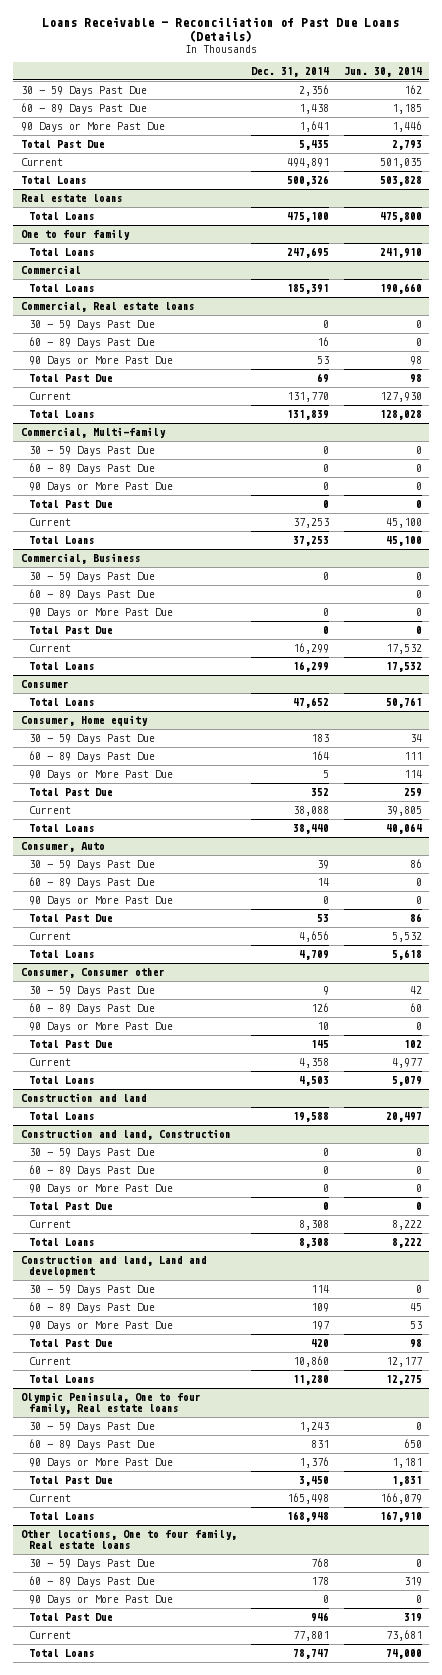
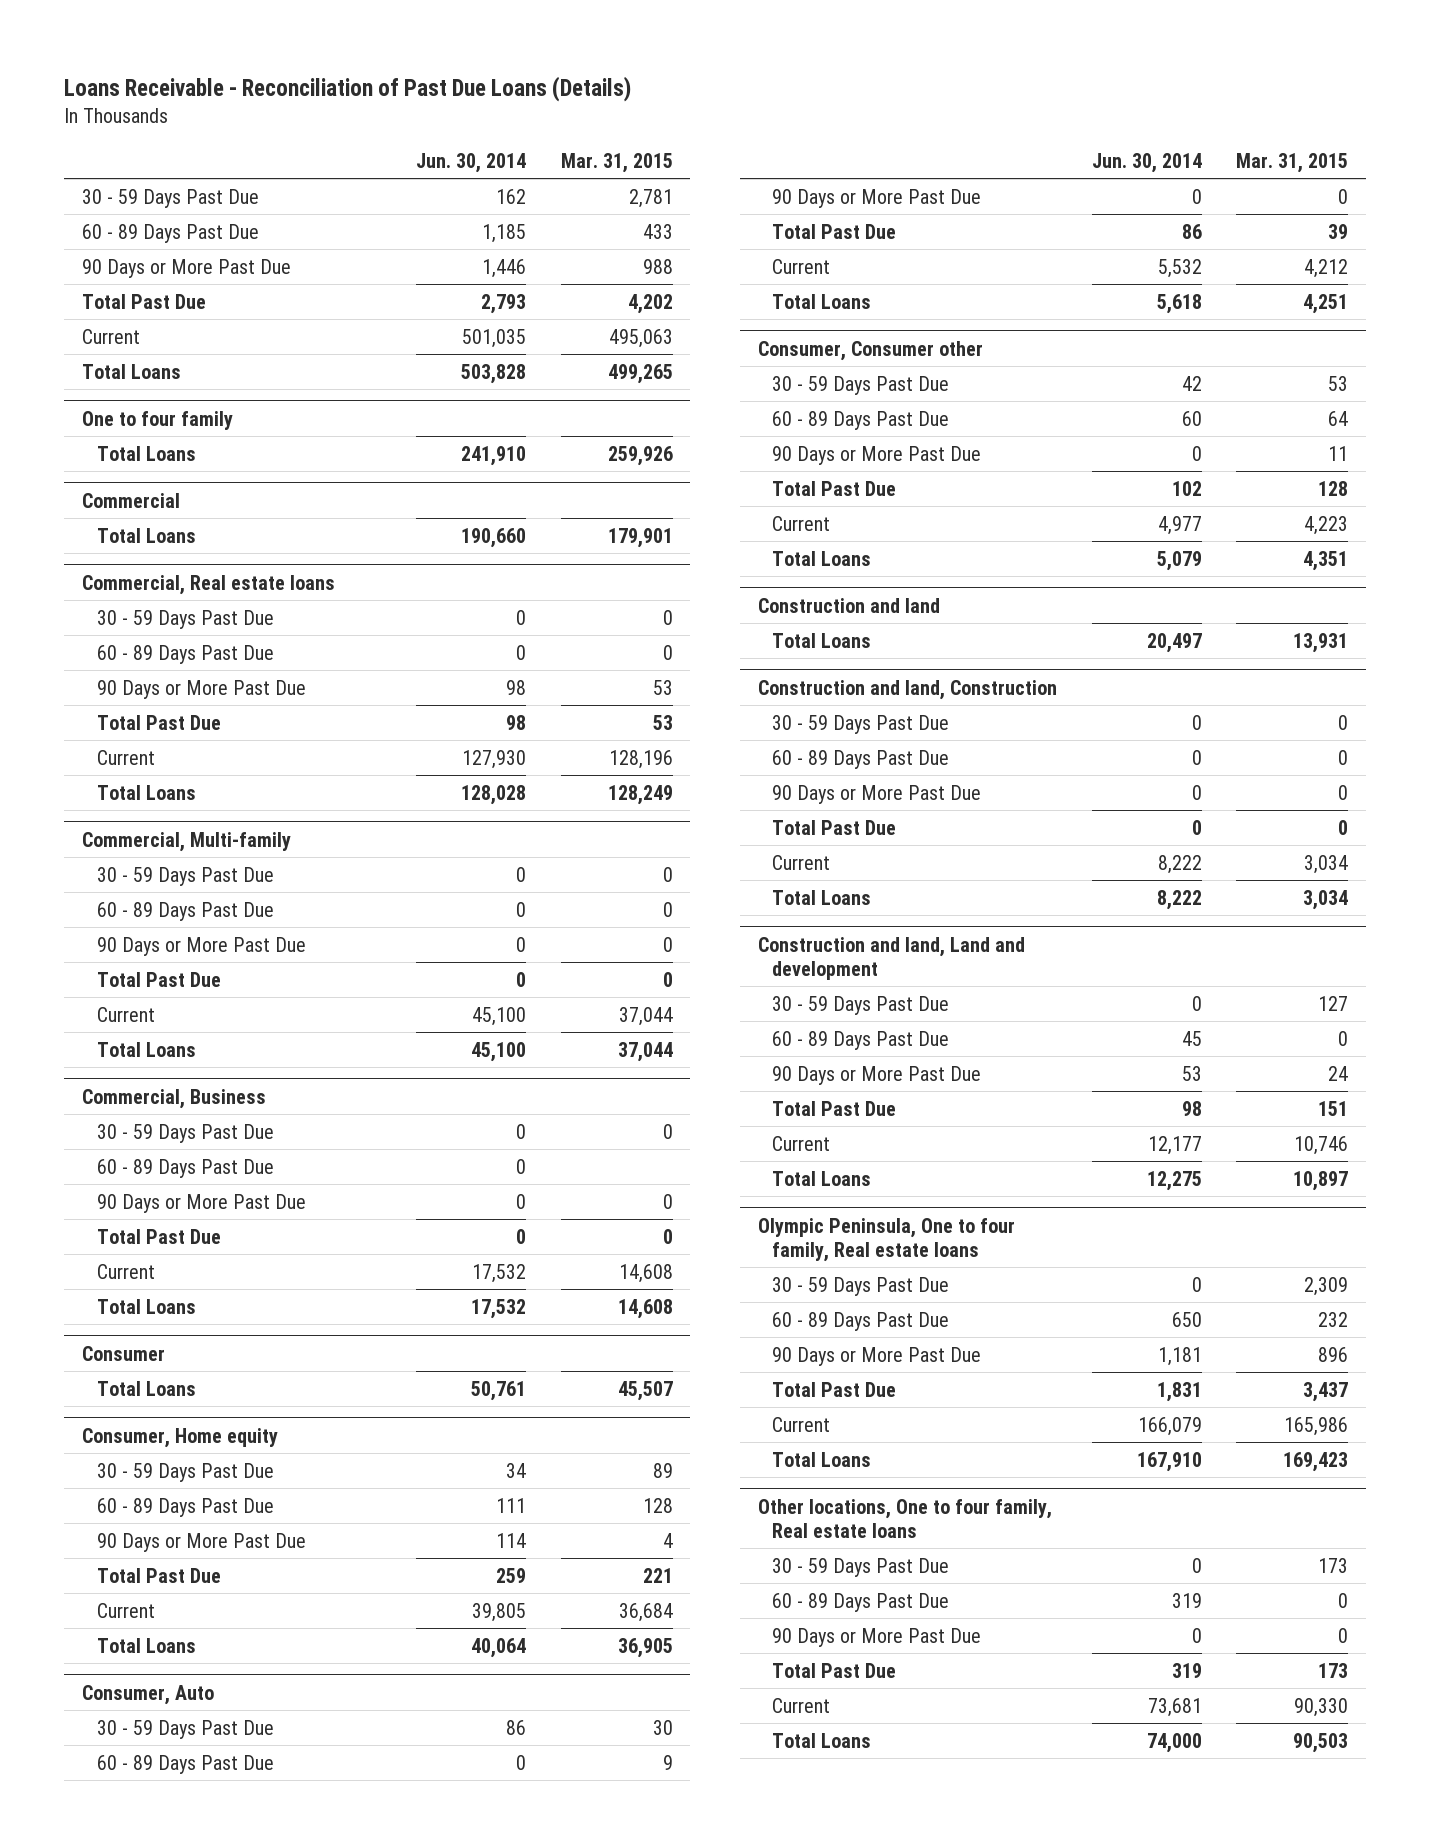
- | Dec. 31, 2014 | Jun. 30, 2014
+ | Jun. 30, 2014 | Mar. 31, 2015
- Real estate loans
- Total Loans | 475,100 | 475,800

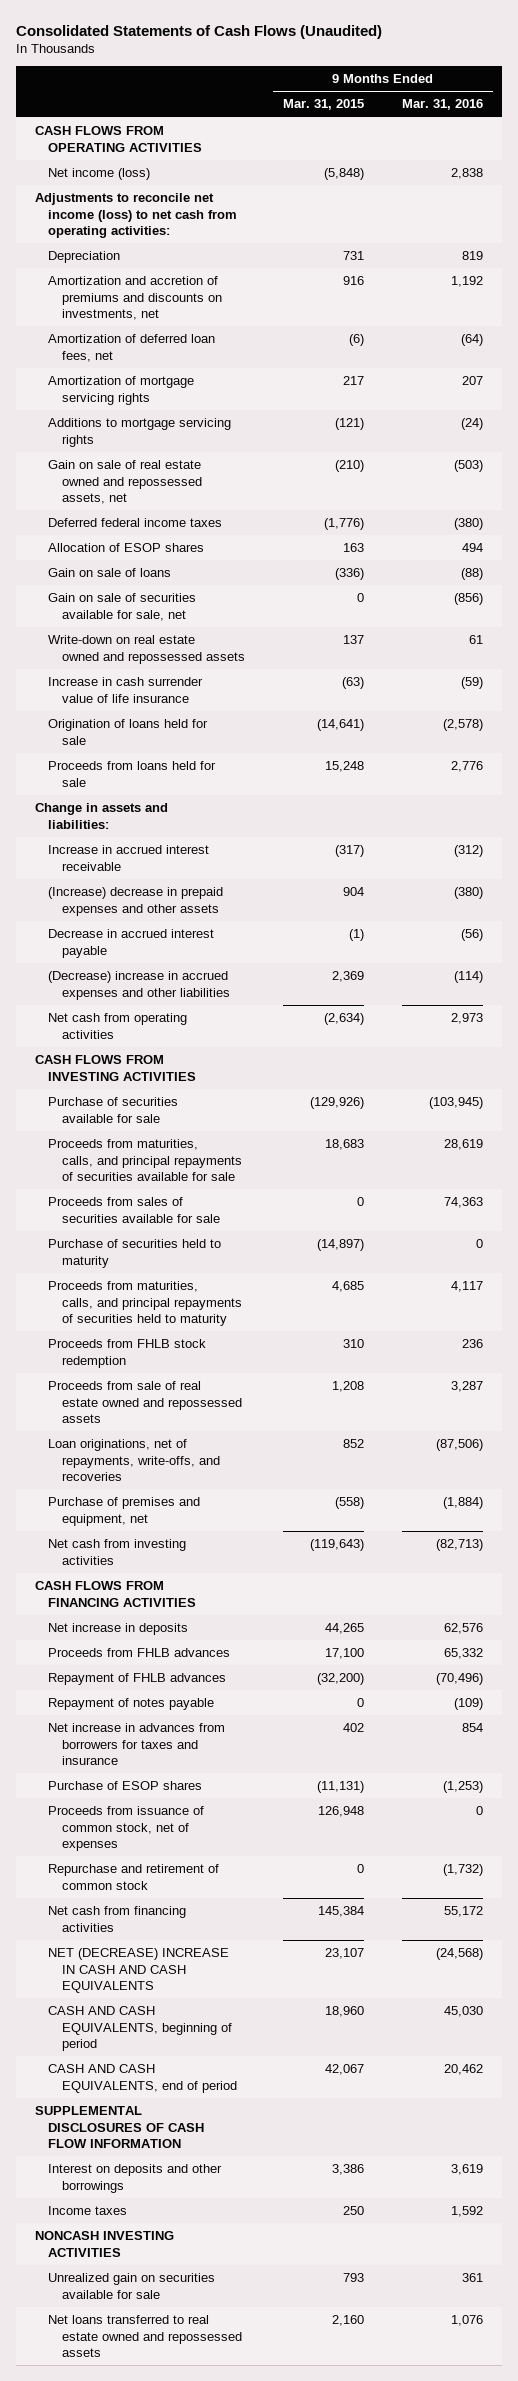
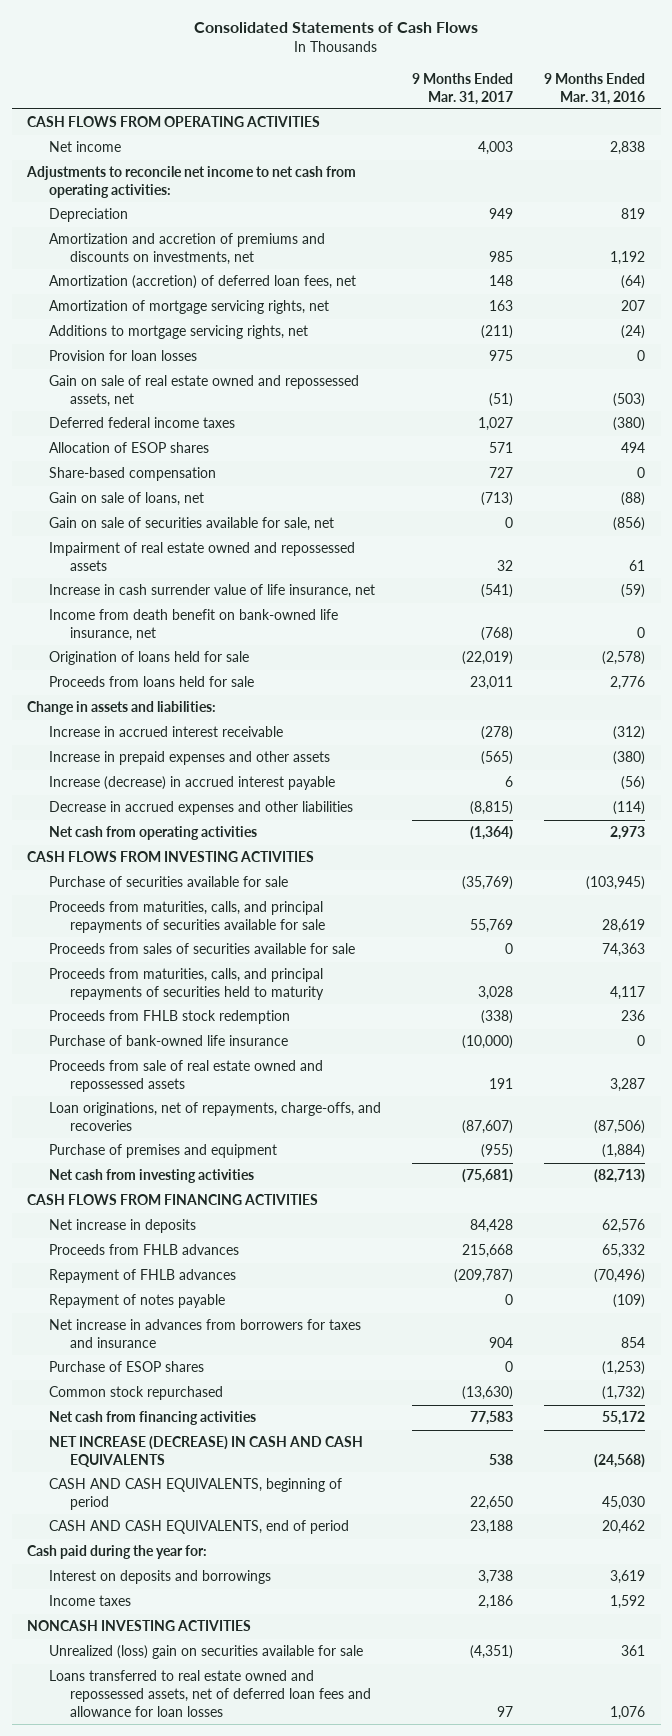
- Consolidated Statements of Cash Flows (Unaudited)
+ Consolidated Statements of Cash Flows
- | 9 Months Ended Mar. 31, 2015 | 9 Months Ended Mar. 31, 2016
+ | 9 Months Ended Mar. 31, 2017 | 9 Months Ended Mar. 31, 2016
- Net income (loss) | (5,848) | 2,838
- Adjustments to reconcile net income (loss) to net cash from operating activities:
+ Net income | 4,003 | 2,838
+ Adjustments to reconcile net income to net cash from operating activities:
- Amortization of deferred loan fees, net | (6) | (64)
- Amortization of mortgage servicing rights | 217 | 207
- Additions to mortgage servicing rights | (121) | (24)
+ Amortization (accretion) of deferred loan fees, net | 148 | (64)
+ Amortization of mortgage servicing rights, net | 163 | 207
+ Additions to mortgage servicing rights, net | (211) | (24)
+ Provision for loan losses | 975 | 0
- Gain on sale of loans | (336) | (88)
+ Share-based compensation | 727 | 0
+ Gain on sale of loans, net | (713) | (88)
- Write-down on real estate owned and repossessed assets | 137 | 61
- Increase in cash surrender value of life insurance | (63) | (59)
+ Impairment of real estate owned and repossessed assets | 32 | 61
+ Increase in cash surrender value of life insurance, net | (541) | (59)
+ Income from death benefit on bank-owned life insurance, net | (768) | 0
- (Increase) decrease in prepaid expenses and other assets | 904 | (380)
- Decrease in accrued interest payable | (1) | (56)
- (Decrease) increase in accrued expenses and other liabilities | 2,369 | (114)
+ Increase in prepaid expenses and other assets | (565) | (380)
+ Increase (decrease) in accrued interest payable | 6 | (56)
+ Decrease in accrued expenses and other liabilities | (8,815) | (114)
- Purchase of securities held to maturity | (14,897) | 0
+ Purchase of bank-owned life insurance | (10,000) | 0
- Loan originations, net of repayments, write-offs, and recoveries | 852 | (87,506)
- Purchase of premises and equipment, net | (558) | (1,884)
+ Loan originations, net of repayments, charge-offs, and recoveries | (87,607) | (87,506)
+ Purchase of premises and equipment | (955) | (1,884)
- Proceeds from issuance of common stock, net of expenses | 126,948 | 0
- Repurchase and retirement of common stock | 0 | (1,732)
+ Common stock repurchased | (13,630) | (1,732)
- NET (DECREASE) INCREASE IN CASH AND CASH EQUIVALENTS | 23,107 | (24,568)
+ NET INCREASE (DECREASE) IN CASH AND CASH EQUIVALENTS | 538 | (24,568)
- SUPPLEMENTAL DISCLOSURES OF CASH FLOW INFORMATION
- Interest on deposits and other borrowings | 3,386 | 3,619
+ Cash paid during the year for:
+ Interest on deposits and borrowings | 3,738 | 3,619
- Unrealized gain on securities available for sale | 793 | 361
- Net loans transferred to real estate owned and repossessed assets | 2,160 | 1,076
+ Unrealized (loss) gain on securities available for sale | (4,351) | 361
+ Loans transferred to real estate owned and repossessed assets, net of deferred loan fees and allowance for loan losses | 97 | 1,076

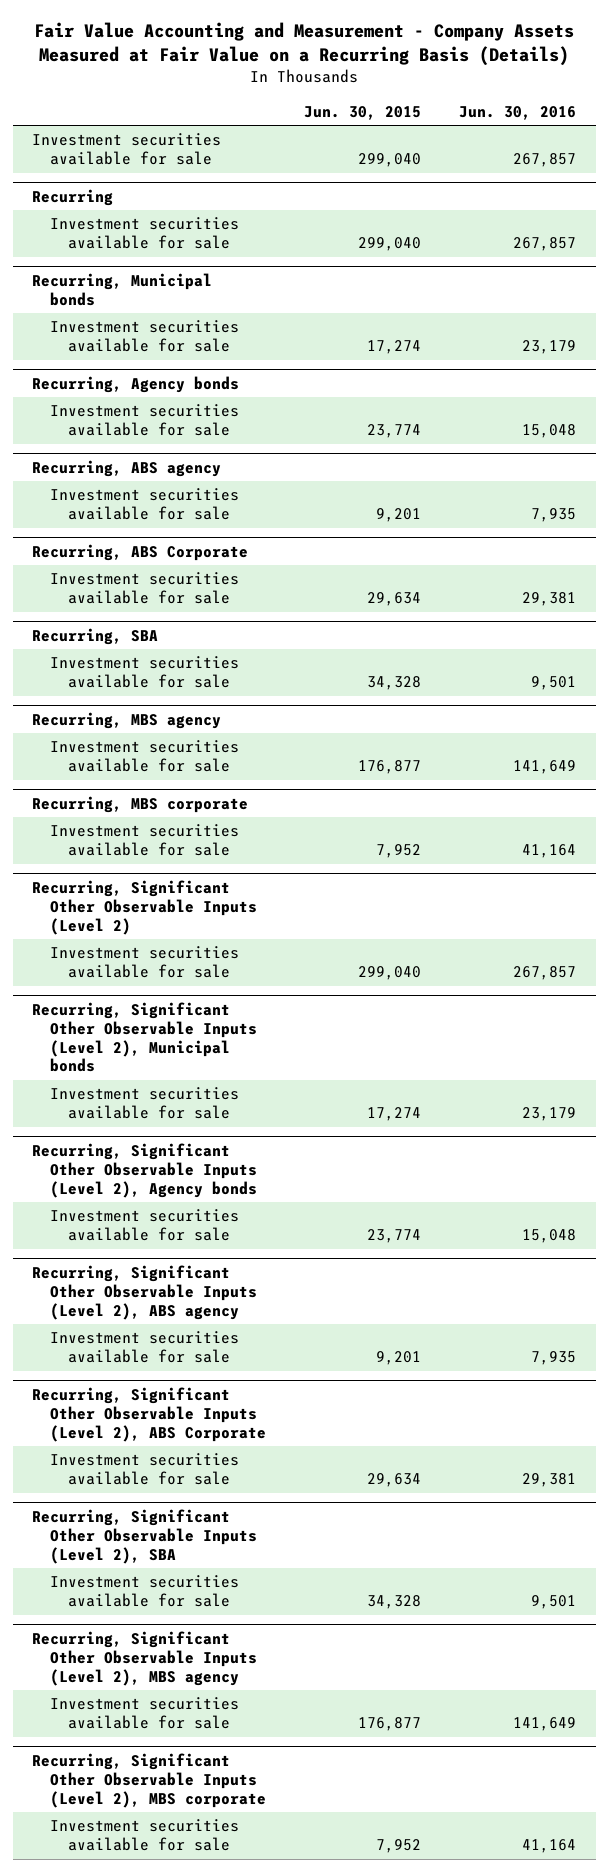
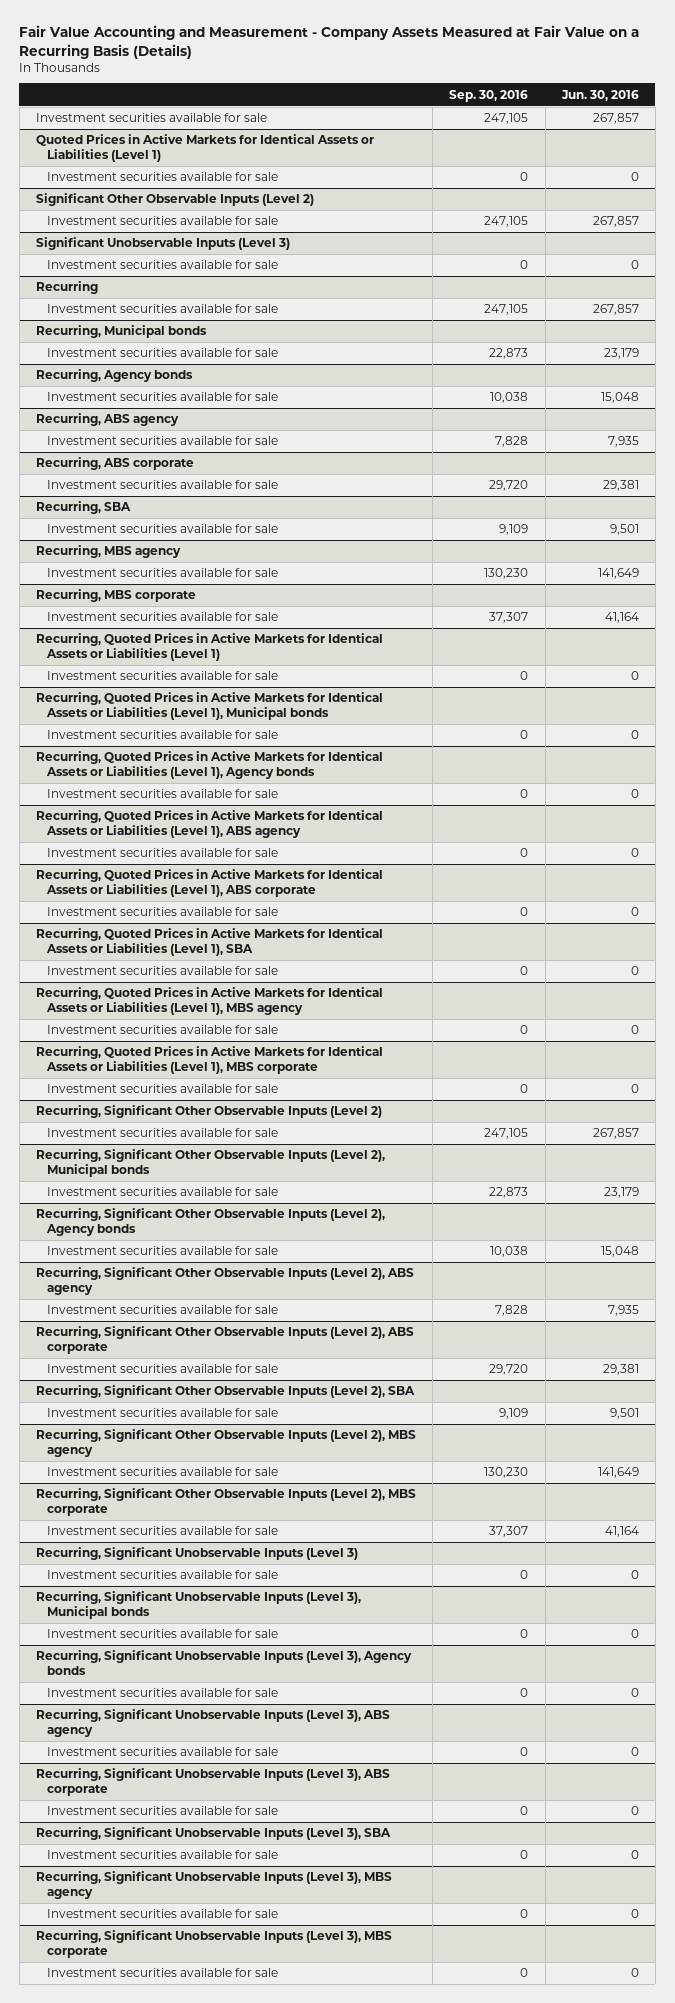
- | Jun. 30, 2015 | Jun. 30, 2016
+ | Sep. 30, 2016 | Jun. 30, 2016
+ Quoted Prices in Active Markets for Identical Assets or Liabilities (Level 1)
+ Investment securities available for sale | 0 | 0
+ Significant Other Observable Inputs (Level 2)
+ Investment securities available for sale | 247,105 | 267,857
+ Significant Unobservable Inputs (Level 3)
+ Investment securities available for sale | 0 | 0
- Recurring, ABS Corporate
+ Recurring, ABS corporate
+ Recurring, Quoted Prices in Active Markets for Identical Assets or Liabilities (Level 1)
+ Investment securities available for sale | 0 | 0
+ Recurring, Quoted Prices in Active Markets for Identical Assets or Liabilities (Level 1), Municipal bonds
+ Investment securities available for sale | 0 | 0
+ Recurring, Quoted Prices in Active Markets for Identical Assets or Liabilities (Level 1), Agency bonds
+ Investment securities available for sale | 0 | 0
+ Recurring, Quoted Prices in Active Markets for Identical Assets or Liabilities (Level 1), ABS agency
+ Investment securities available for sale | 0 | 0
+ Recurring, Quoted Prices in Active Markets for Identical Assets or Liabilities (Level 1), ABS corporate
+ Investment securities available for sale | 0 | 0
+ Recurring, Quoted Prices in Active Markets for Identical Assets or Liabilities (Level 1), SBA
+ Investment securities available for sale | 0 | 0
+ Recurring, Quoted Prices in Active Markets for Identical Assets or Liabilities (Level 1), MBS agency
+ Investment securities available for sale | 0 | 0
+ Recurring, Quoted Prices in Active Markets for Identical Assets or Liabilities (Level 1), MBS corporate
+ Investment securities available for sale | 0 | 0
- Recurring, Significant Other Observable Inputs (Level 2), ABS Corporate
+ Recurring, Significant Other Observable Inputs (Level 2), ABS corporate
+ Recurring, Significant Unobservable Inputs (Level 3)
+ Investment securities available for sale | 0 | 0
+ Recurring, Significant Unobservable Inputs (Level 3), Municipal bonds
+ Investment securities available for sale | 0 | 0
+ Recurring, Significant Unobservable Inputs (Level 3), Agency bonds
+ Investment securities available for sale | 0 | 0
+ Recurring, Significant Unobservable Inputs (Level 3), ABS agency
+ Investment securities available for sale | 0 | 0
+ Recurring, Significant Unobservable Inputs (Level 3), ABS corporate
+ Investment securities available for sale | 0 | 0
+ Recurring, Significant Unobservable Inputs (Level 3), SBA
+ Investment securities available for sale | 0 | 0
+ Recurring, Significant Unobservable Inputs (Level 3), MBS agency
+ Investment securities available for sale | 0 | 0
+ Recurring, Significant Unobservable Inputs (Level 3), MBS corporate
+ Investment securities available for sale | 0 | 0

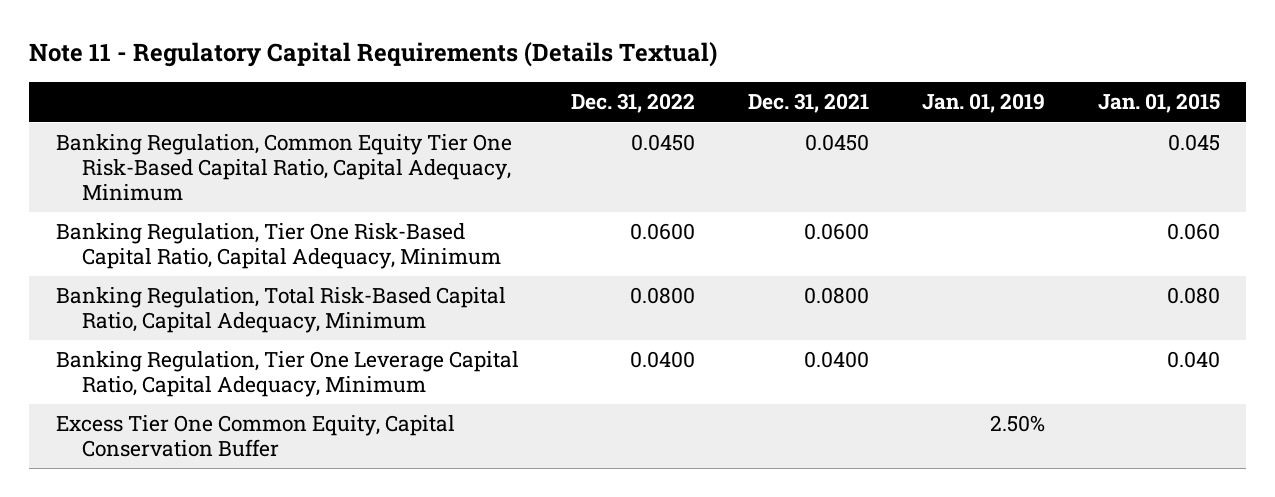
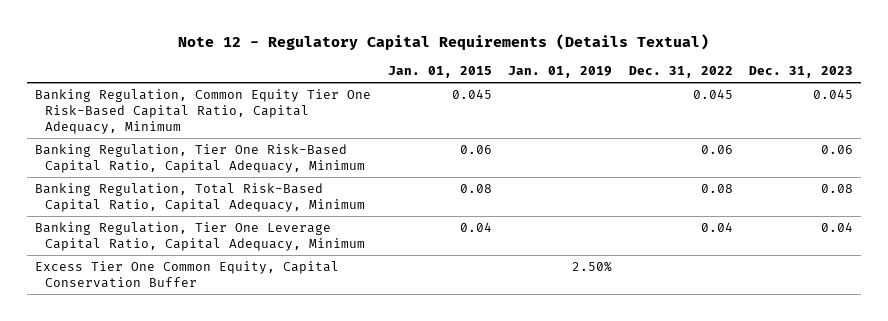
- Note 11 - Regulatory Capital Requirements (Details Textual)
+ Note 12 - Regulatory Capital Requirements (Details Textual)
- | Dec. 31, 2022 | Dec. 31, 2021 | Jan. 01, 2019 | Jan. 01, 2015
+ | Jan. 01, 2015 | Jan. 01, 2019 | Dec. 31, 2022 | Dec. 31, 2023
- Banking Regulation, Common Equity Tier One Risk-Based Capital Ratio, Capital Adequacy, Minimum | 0.0450 | 0.0450 | | 0.045
- Banking Regulation, Tier One Risk-Based Capital Ratio, Capital Adequacy, Minimum | 0.0600 | 0.0600 | | 0.060
- Banking Regulation, Total Risk-Based Capital Ratio, Capital Adequacy, Minimum | 0.0800 | 0.0800 | | 0.080
- Banking Regulation, Tier One Leverage Capital Ratio, Capital Adequacy, Minimum | 0.0400 | 0.0400 | | 0.040
+ Banking Regulation, Common Equity Tier One Risk-Based Capital Ratio, Capital Adequacy, Minimum | 0.045 | | 0.045 | 0.045
+ Banking Regulation, Tier One Risk-Based Capital Ratio, Capital Adequacy, Minimum | 0.06 | | 0.06 | 0.06
+ Banking Regulation, Total Risk-Based Capital Ratio, Capital Adequacy, Minimum | 0.08 | | 0.08 | 0.08
+ Banking Regulation, Tier One Leverage Capital Ratio, Capital Adequacy, Minimum | 0.04 | | 0.04 | 0.04

